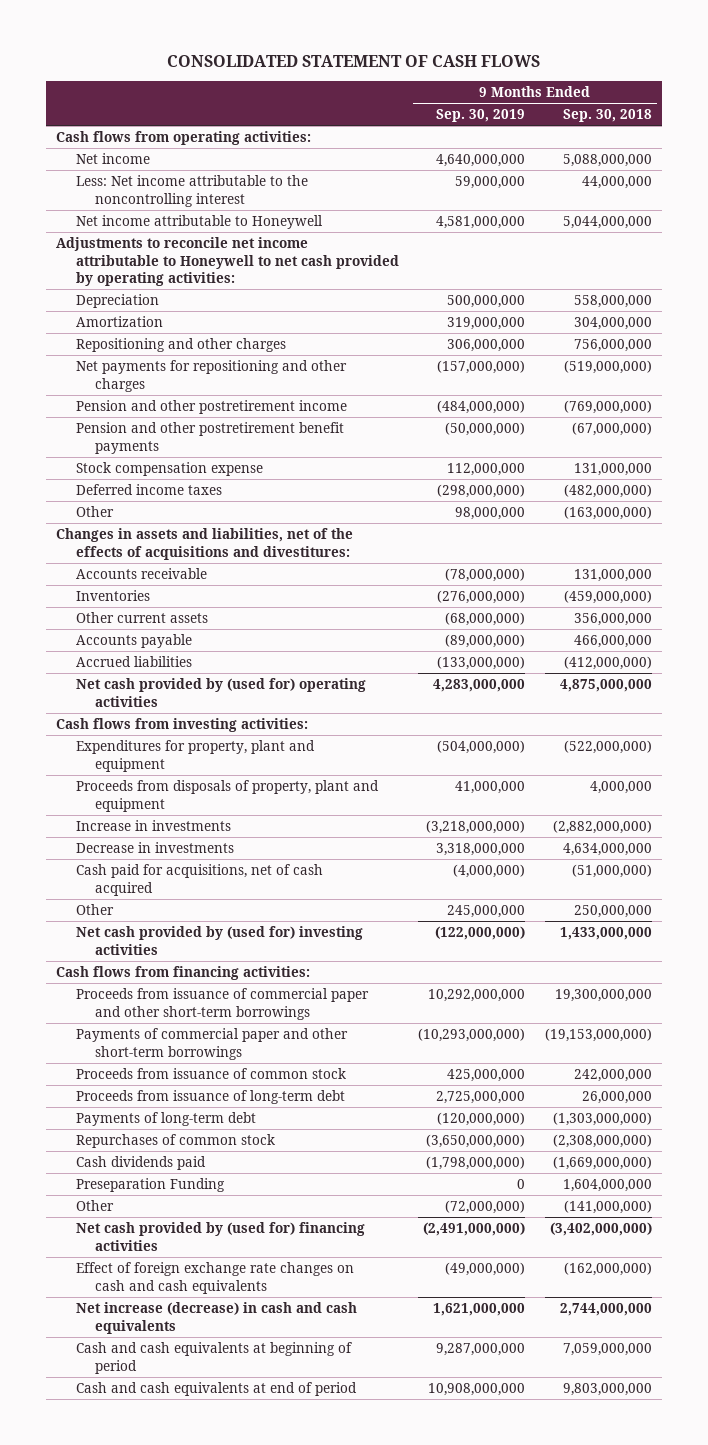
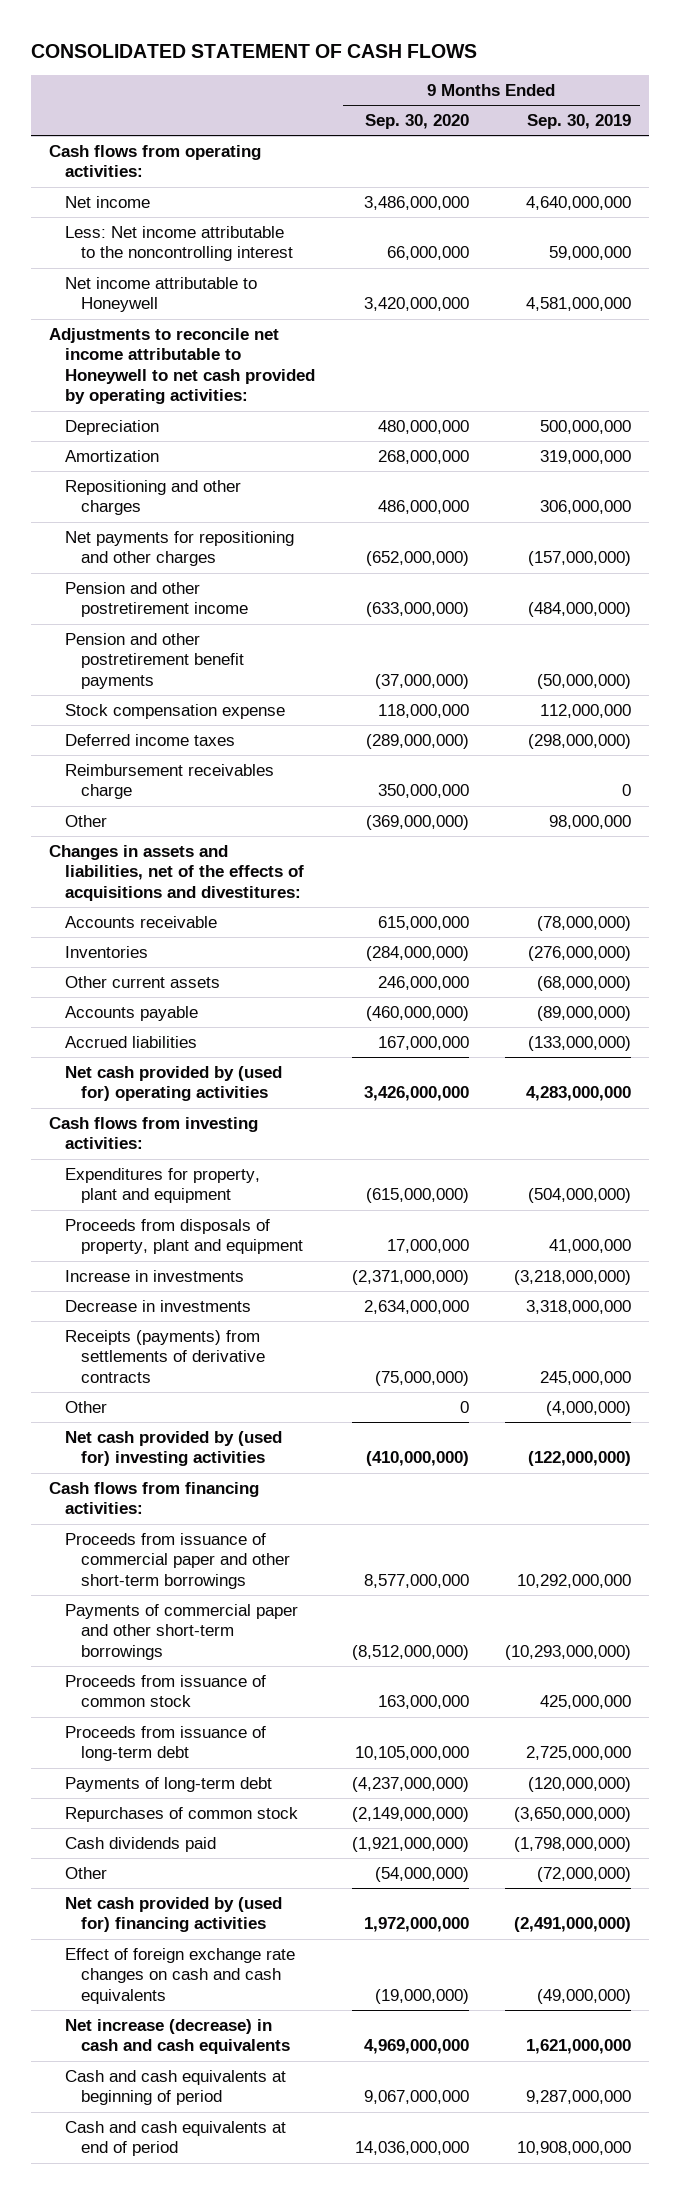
- | 9 Months Ended Sep. 30, 2019 | 9 Months Ended Sep. 30, 2018
+ | 9 Months Ended Sep. 30, 2020 | 9 Months Ended Sep. 30, 2019
+ Reimbursement receivables charge | 350,000,000 | 0
- Cash paid for acquisitions, net of cash acquired | (4,000,000) | (51,000,000)
- Other | 245,000,000 | 250,000,000
+ Receipts (payments) from settlements of derivative contracts | (75,000,000) | 245,000,000
+ Other | 0 | (4,000,000)
- Preseparation Funding | 0 | 1,604,000,000

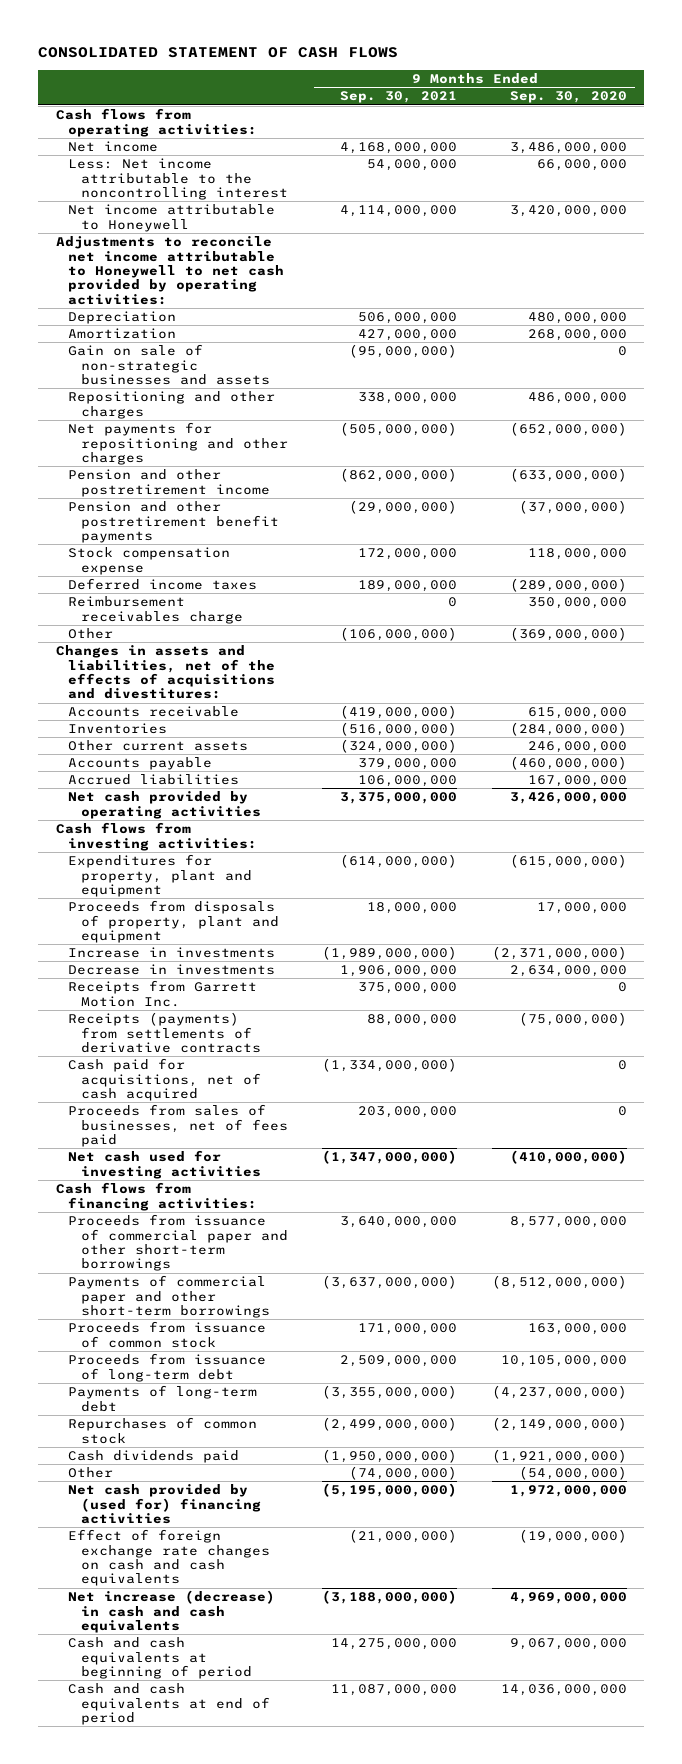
- | 9 Months Ended Sep. 30, 2020 | 9 Months Ended Sep. 30, 2019
+ | 9 Months Ended Sep. 30, 2021 | 9 Months Ended Sep. 30, 2020
+ Gain on sale of non-strategic businesses and assets | (95,000,000) | 0
- Net cash provided by (used for) operating activities | 3,426,000,000 | 4,283,000,000
+ Net cash provided by operating activities | 3,375,000,000 | 3,426,000,000
+ Receipts from Garrett Motion Inc. | 375,000,000 | 0
- Other | 0 | (4,000,000)
- Net cash provided by (used for) investing activities | (410,000,000) | (122,000,000)
+ Cash paid for acquisitions, net of cash acquired | (1,334,000,000) | 0
+ Proceeds from sales of businesses, net of fees paid | 203,000,000 | 0
+ Net cash used for investing activities | (1,347,000,000) | (410,000,000)

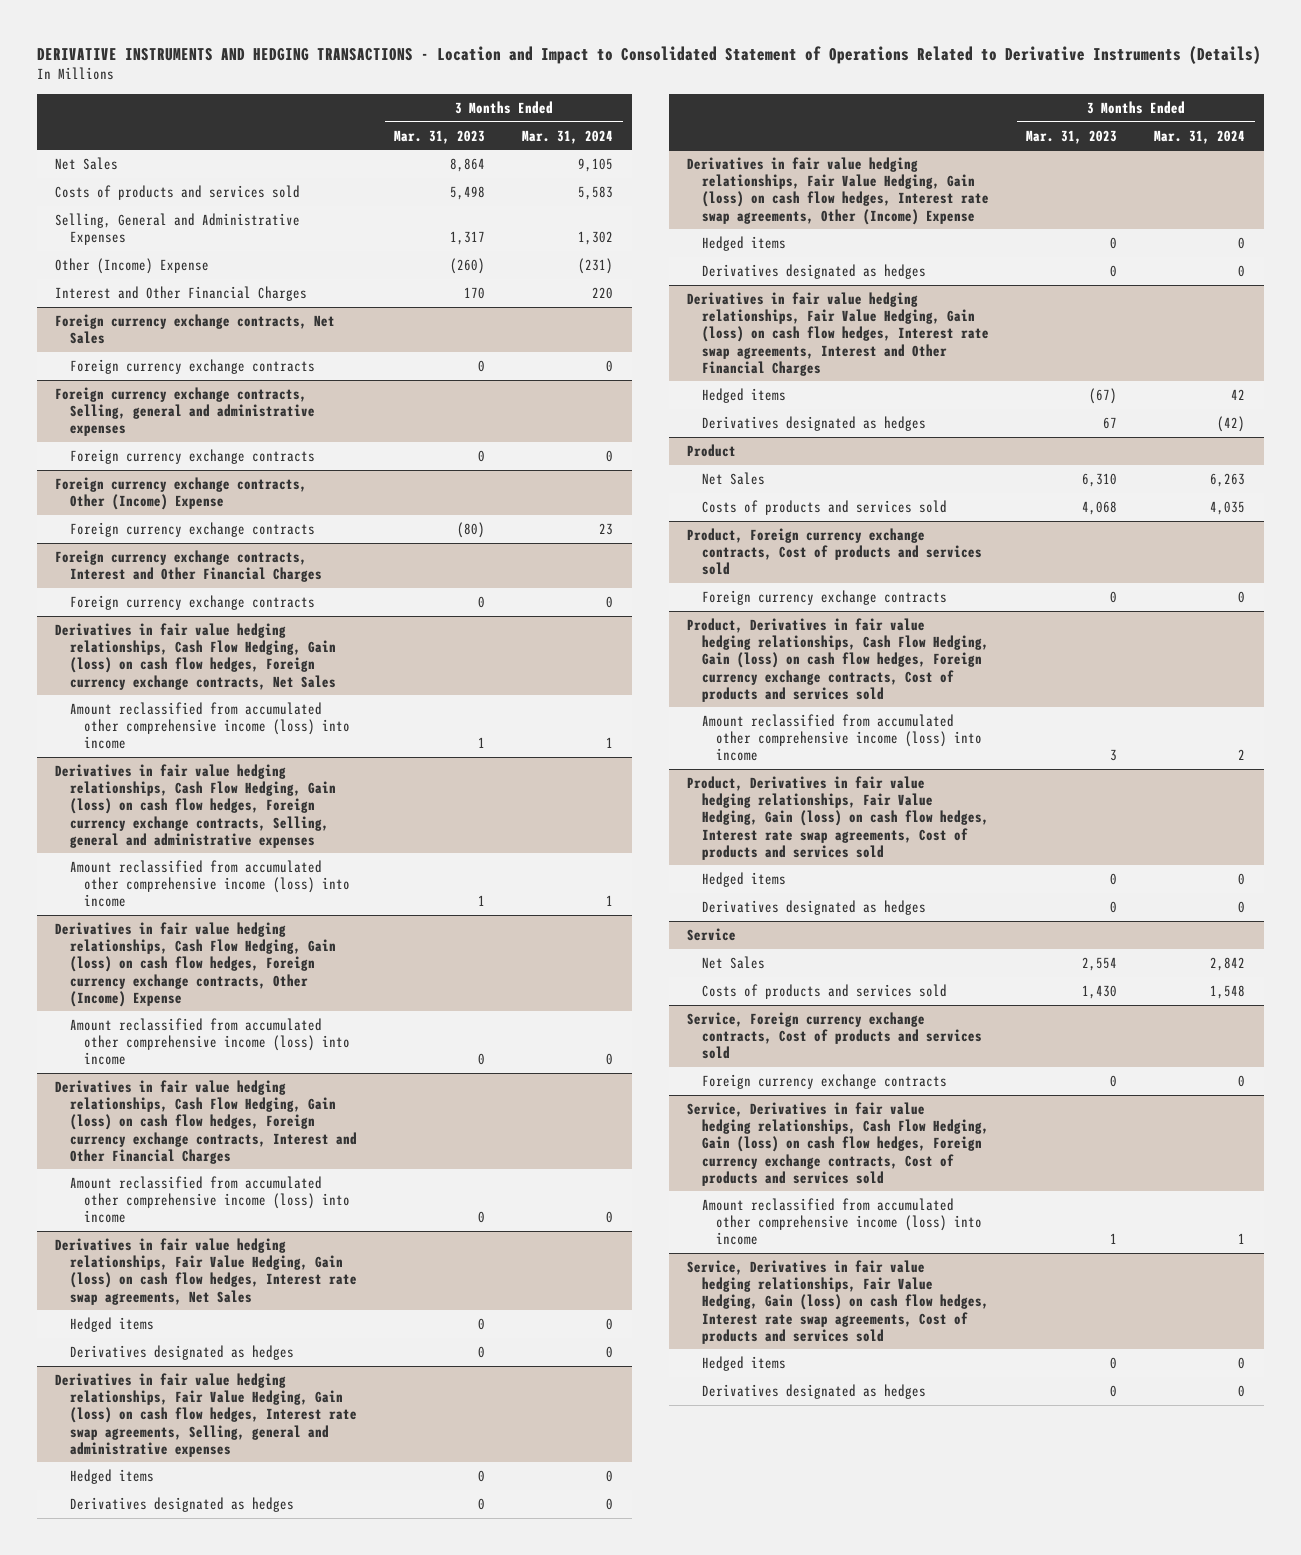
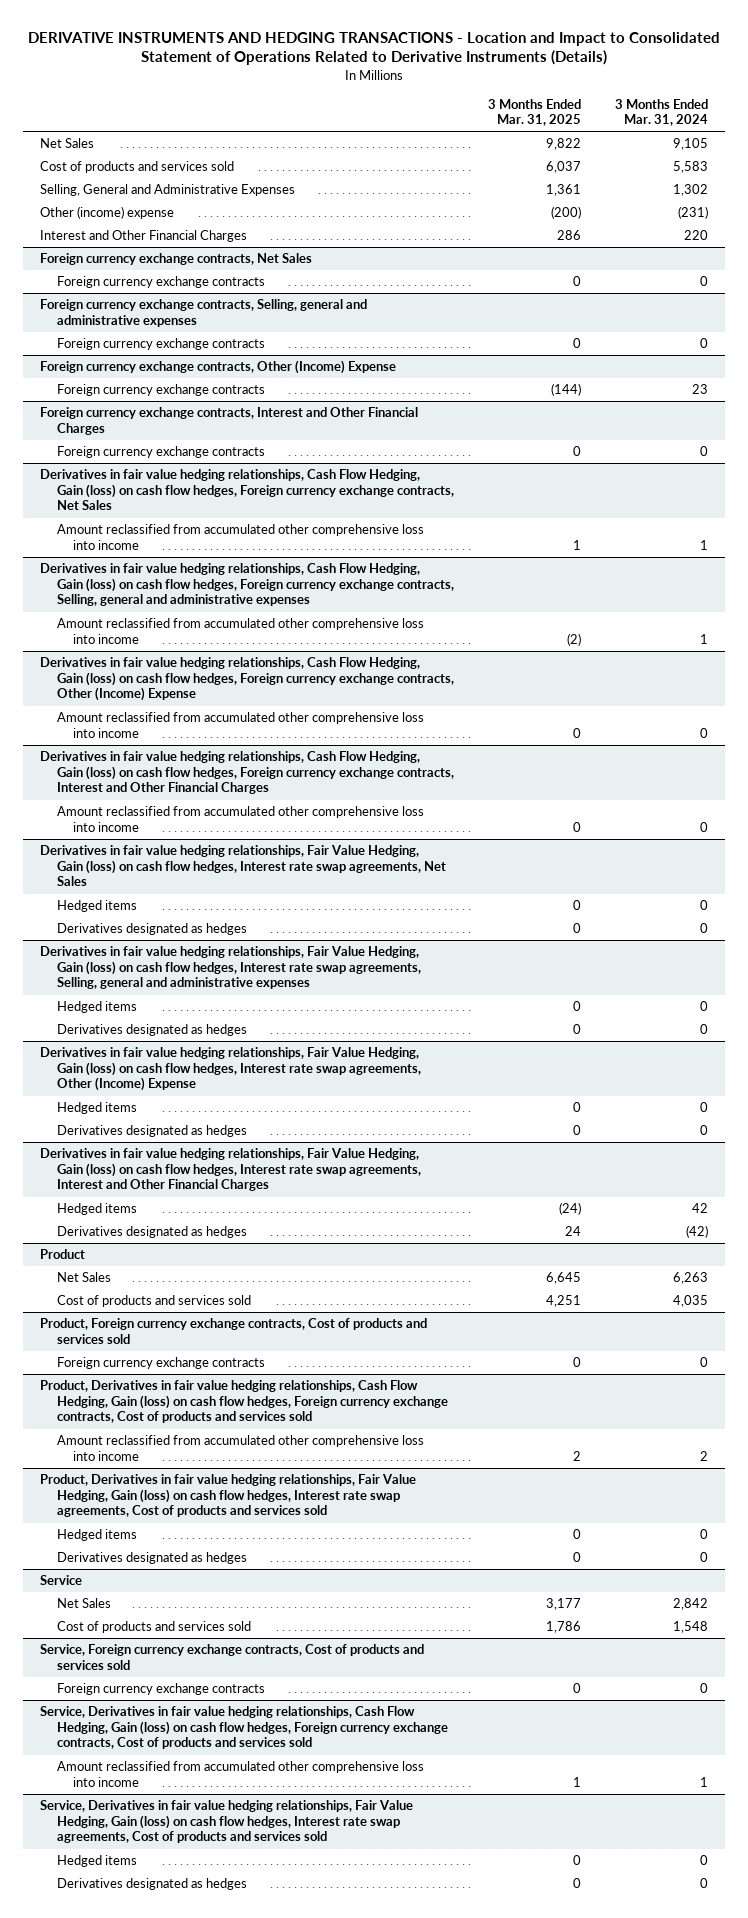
- | 3 Months Ended Mar. 31, 2023 | 3 Months Ended Mar. 31, 2024
+ | 3 Months Ended Mar. 31, 2025 | 3 Months Ended Mar. 31, 2024
- Costs of products and services sold | 5,498 | 5,583
+ Cost of products and services sold | 6,037 | 5,583
- Other (Income) Expense | (260) | (231)
+ Other (income) expense | (200) | (231)
@ Derivatives in fair value hedging relationships, Cash Flow Hedging, Gain (loss) on cash flow hedges, Foreign currency exchange contracts, Net Sales
- Amount reclassified from accumulated other comprehensive income (loss) into income | 1 | 1
+ Amount reclassified from accumulated other comprehensive loss into income | 1 | 1
@ Derivatives in fair value hedging relationships, Cash Flow Hedging, Gain (loss) on cash flow hedges, Foreign currency exchange contracts, Selling, general and administrative expenses
- Amount reclassified from accumulated other comprehensive income (loss) into income | 1 | 1
+ Amount reclassified from accumulated other comprehensive loss into income | (2) | 1
@ Derivatives in fair value hedging relationships, Cash Flow Hedging, Gain (loss) on cash flow hedges, Foreign currency exchange contracts, Other (Income) Expense
- Amount reclassified from accumulated other comprehensive income (loss) into income | 0 | 0
+ Amount reclassified from accumulated other comprehensive loss into income | 0 | 0
@ Derivatives in fair value hedging relationships, Cash Flow Hedging, Gain (loss) on cash flow hedges, Foreign currency exchange contracts, Interest and Other Financial Charges
- Amount reclassified from accumulated other comprehensive income (loss) into income | 0 | 0
+ Amount reclassified from accumulated other comprehensive loss into income | 0 | 0
@ Product
- Costs of products and services sold | 4,068 | 4,035
+ Cost of products and services sold | 4,251 | 4,035
@ Product, Derivatives in fair value hedging relationships, Cash Flow Hedging, Gain (loss) on cash flow hedges, Foreign currency exchange contracts, Cost of products and services sold
- Amount reclassified from accumulated other comprehensive income (loss) into income | 3 | 2
+ Amount reclassified from accumulated other comprehensive loss into income | 2 | 2
@ Service
- Costs of products and services sold | 1,430 | 1,548
+ Cost of products and services sold | 1,786 | 1,548
@ Service, Derivatives in fair value hedging relationships, Cash Flow Hedging, Gain (loss) on cash flow hedges, Foreign currency exchange contracts, Cost of products and services sold
- Amount reclassified from accumulated other comprehensive income (loss) into income | 1 | 1
+ Amount reclassified from accumulated other comprehensive loss into income | 1 | 1

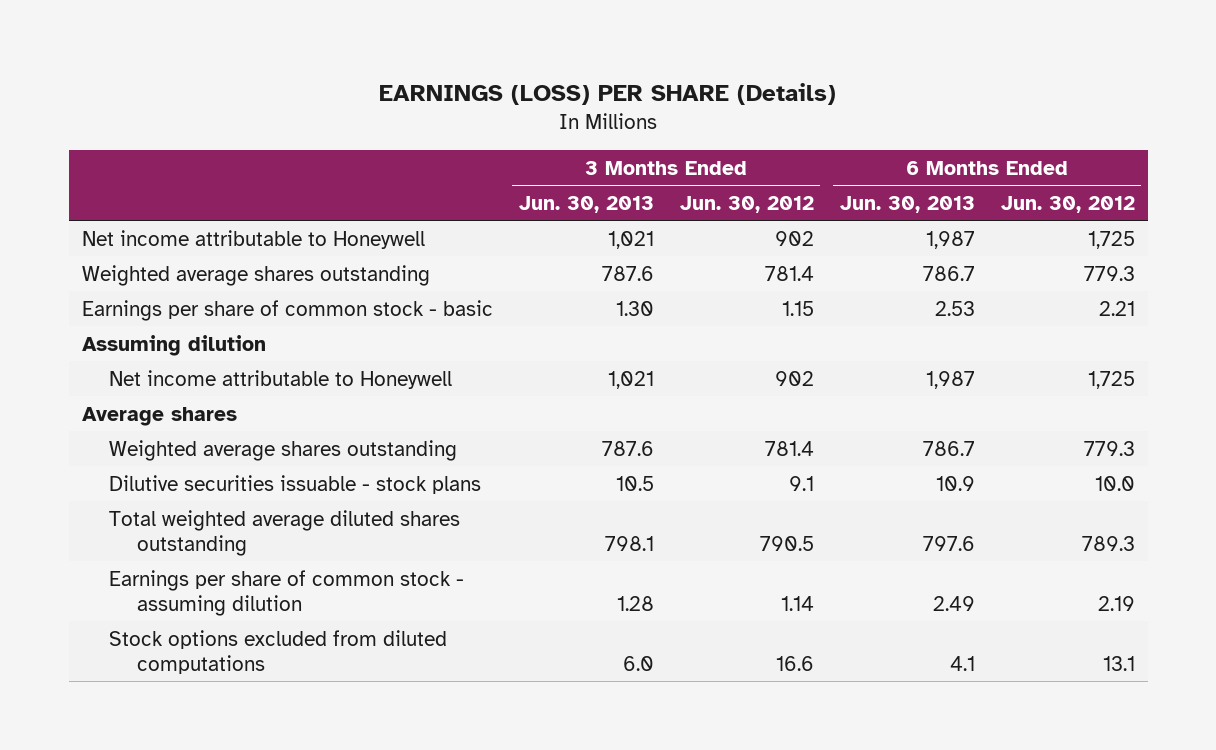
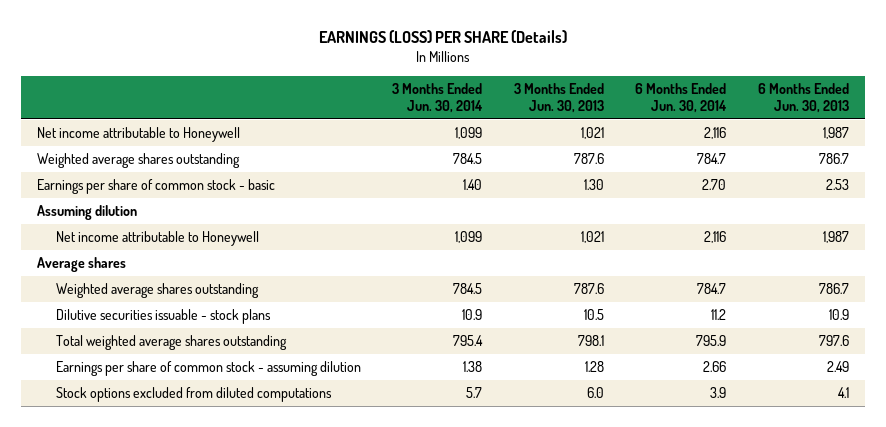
- | 3 Months Ended Jun. 30, 2013 | 3 Months Ended Jun. 30, 2012 | 6 Months Ended Jun. 30, 2013 | 6 Months Ended Jun. 30, 2012
+ | 3 Months Ended Jun. 30, 2014 | 3 Months Ended Jun. 30, 2013 | 6 Months Ended Jun. 30, 2014 | 6 Months Ended Jun. 30, 2013
- Total weighted average diluted shares outstanding | 798.1 | 790.5 | 797.6 | 789.3
+ Total weighted average shares outstanding | 795.4 | 798.1 | 795.9 | 797.6

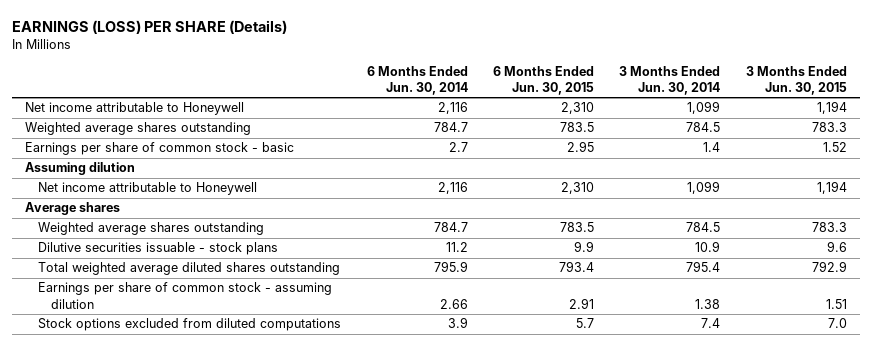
- | 3 Months Ended Jun. 30, 2014 | 3 Months Ended Jun. 30, 2013 | 6 Months Ended Jun. 30, 2014 | 6 Months Ended Jun. 30, 2013
+ | 6 Months Ended Jun. 30, 2014 | 6 Months Ended Jun. 30, 2015 | 3 Months Ended Jun. 30, 2014 | 3 Months Ended Jun. 30, 2015
- Earnings per share of common stock - basic | 1.40 | 1.30 | 2.70 | 2.53
+ Earnings per share of common stock - basic | 2.7 | 2.95 | 1.4 | 1.52
- Total weighted average shares outstanding | 795.4 | 798.1 | 795.9 | 797.6
+ Total weighted average diluted shares outstanding | 795.9 | 793.4 | 795.4 | 792.9
- Stock options excluded from diluted computations | 5.7 | 6.0 | 3.9 | 4.1
+ Stock options excluded from diluted computations | 3.9 | 5.7 | 7.4 | 7.0

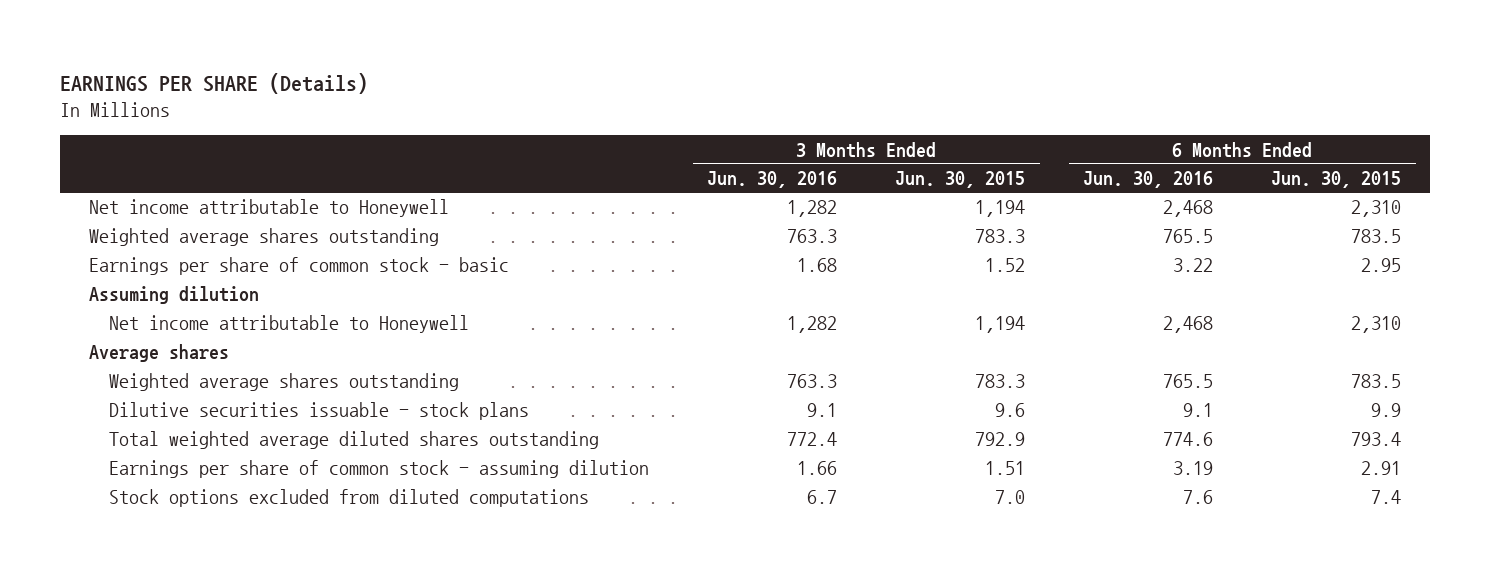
- EARNINGS (LOSS) PER SHARE (Details)
+ EARNINGS PER SHARE (Details)
- | 6 Months Ended Jun. 30, 2014 | 6 Months Ended Jun. 30, 2015 | 3 Months Ended Jun. 30, 2014 | 3 Months Ended Jun. 30, 2015
+ | 3 Months Ended Jun. 30, 2016 | 3 Months Ended Jun. 30, 2015 | 6 Months Ended Jun. 30, 2016 | 6 Months Ended Jun. 30, 2015
- Stock options excluded from diluted computations | 3.9 | 5.7 | 7.4 | 7.0
+ Stock options excluded from diluted computations | 6.7 | 7.0 | 7.6 | 7.4

